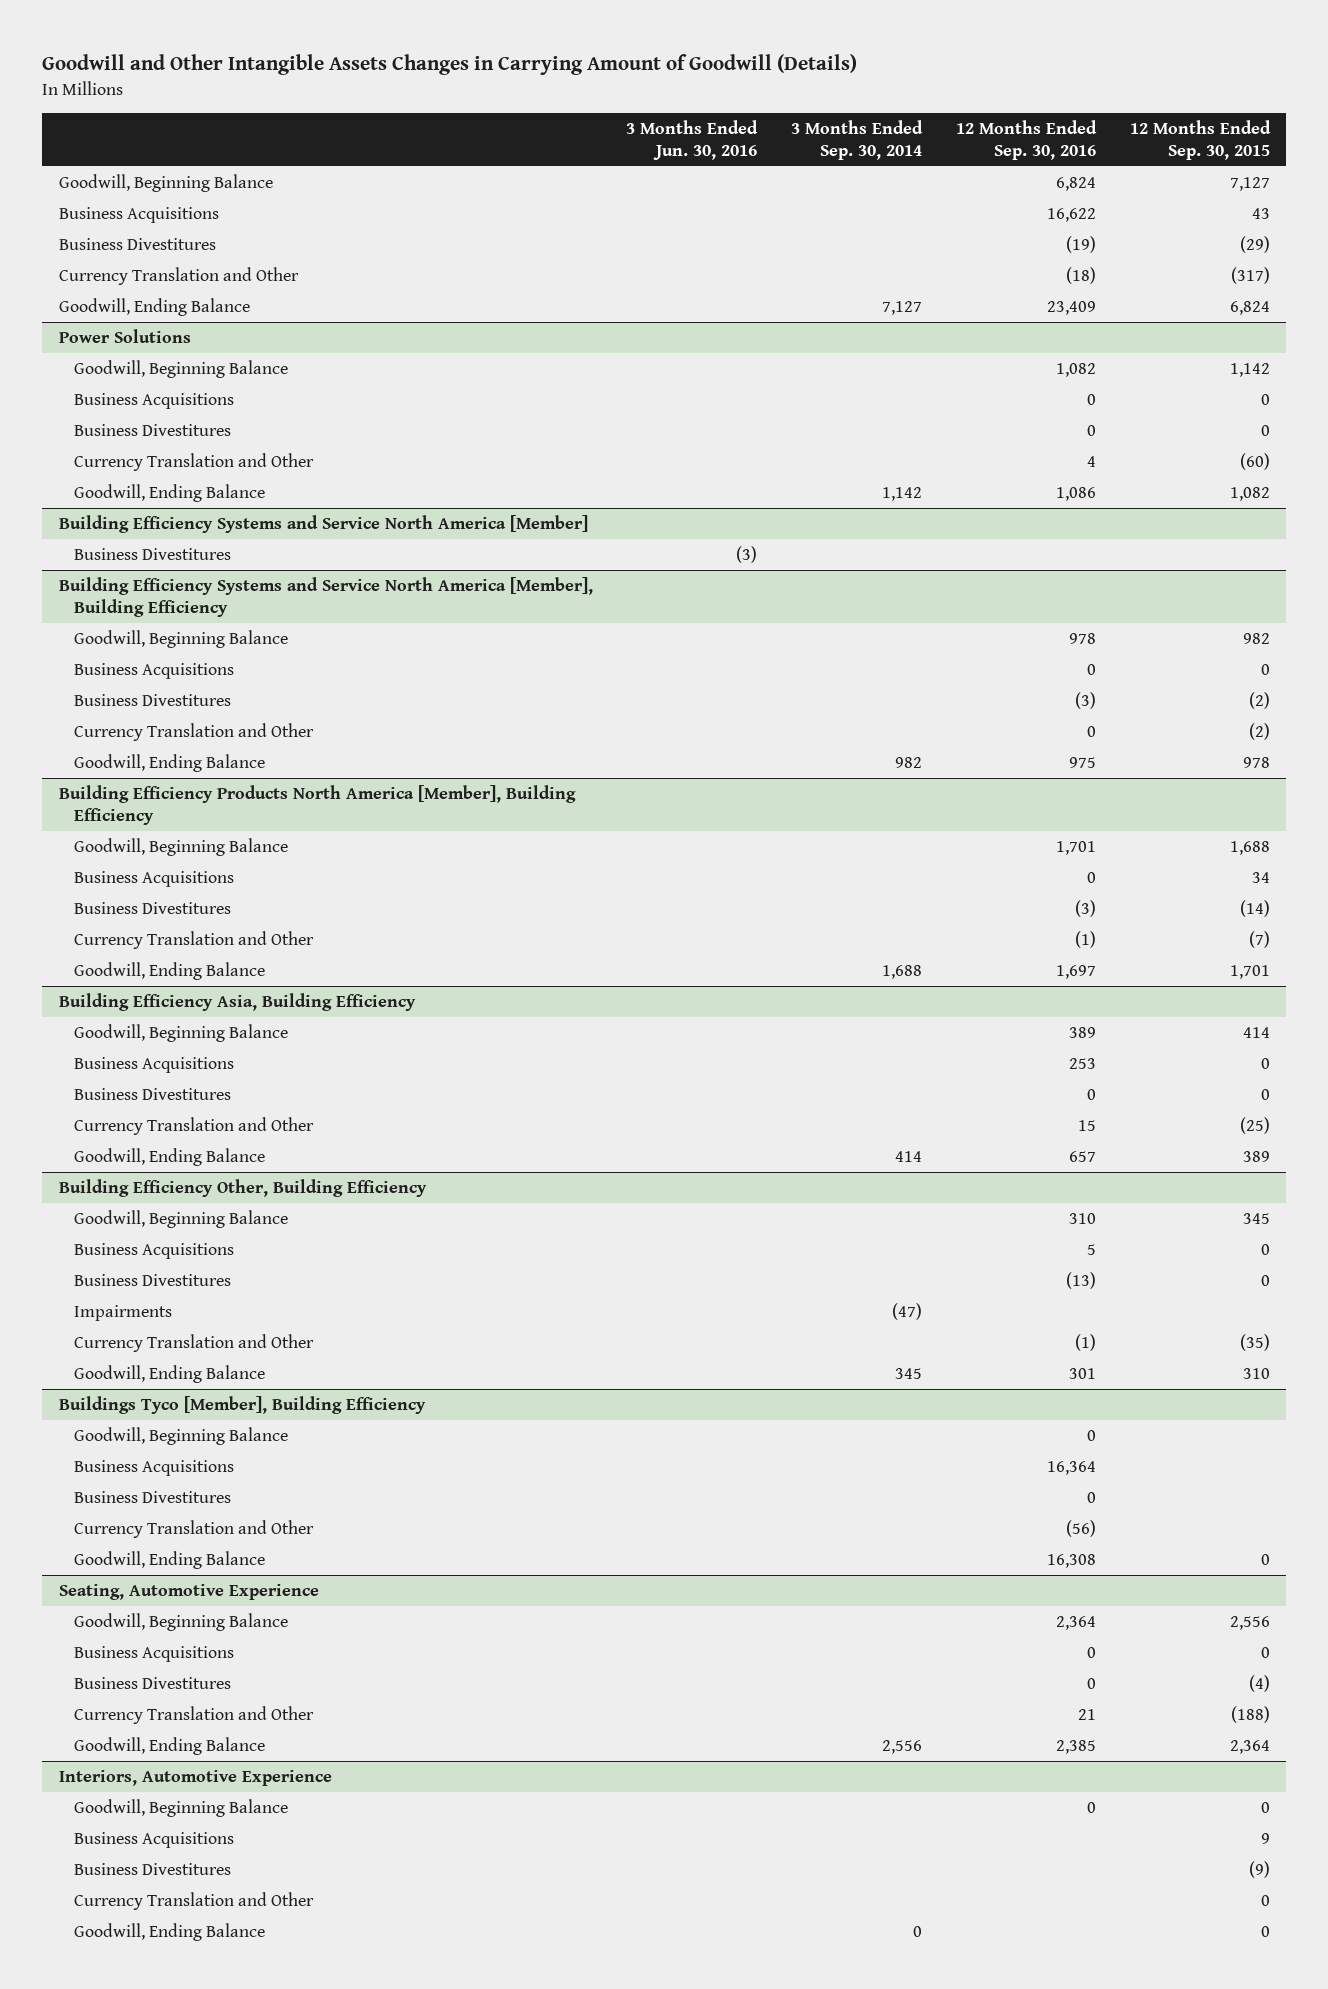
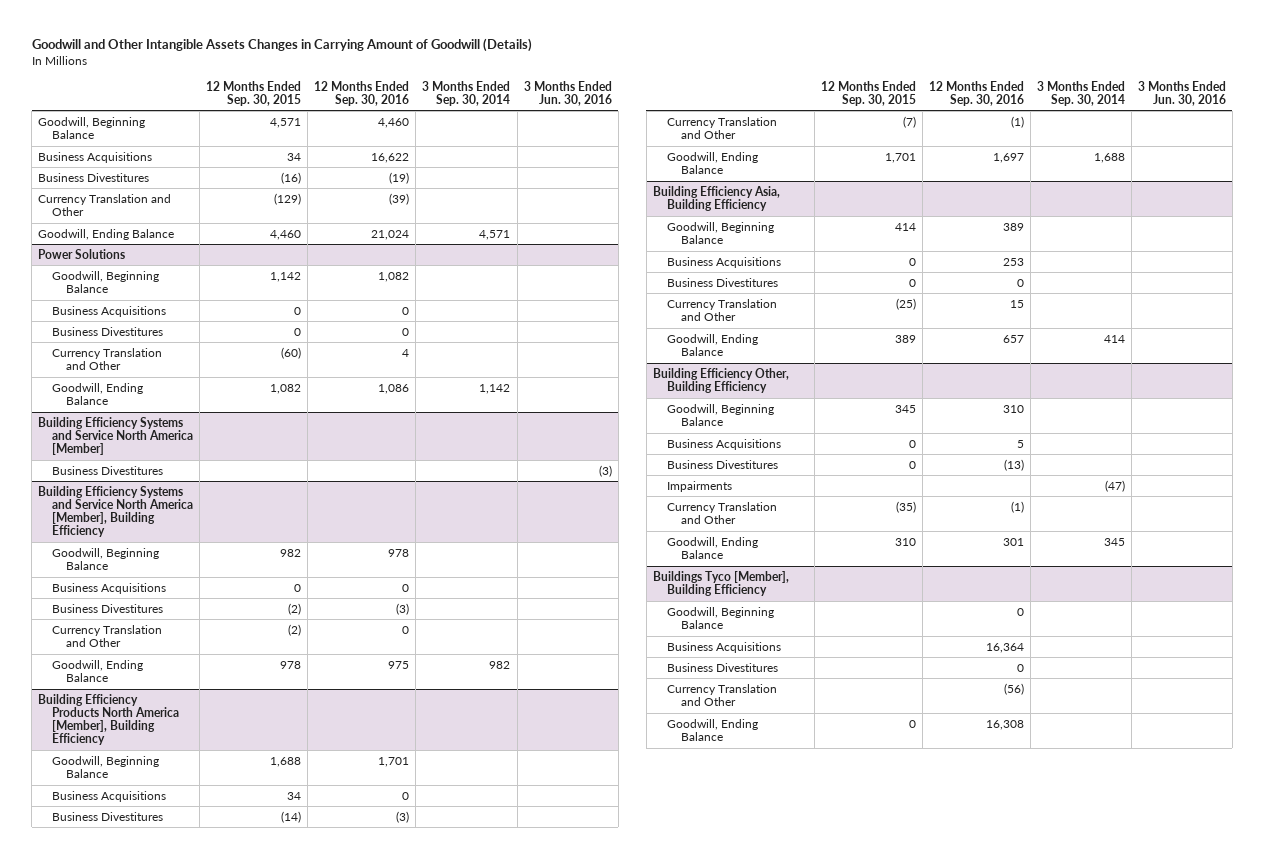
- | 3 Months Ended Jun. 30, 2016 | 3 Months Ended Sep. 30, 2014 | 12 Months Ended Sep. 30, 2016 | 12 Months Ended Sep. 30, 2015
+ | 12 Months Ended Sep. 30, 2015 | 12 Months Ended Sep. 30, 2016 | 3 Months Ended Sep. 30, 2014 | 3 Months Ended Jun. 30, 2016
- Goodwill, Beginning Balance | | | 6,824 | 7,127
- Business Acquisitions | | | 16,622 | 43
- Business Divestitures | | | (19) | (29)
- Currency Translation and Other | | | (18) | (317)
- Goodwill, Ending Balance | | 7,127 | 23,409 | 6,824
+ Goodwill, Beginning Balance | 4,571 | 4,460 | |
+ Business Acquisitions | 34 | 16,622 | |
+ Business Divestitures | (16) | (19) | |
+ Currency Translation and Other | (129) | (39) | |
+ Goodwill, Ending Balance | 4,460 | 21,024 | 4,571 |
- Seating, Automotive Experience
- Goodwill, Beginning Balance | | | 2,364 | 2,556
- Business Acquisitions | | | 0 | 0
- Business Divestitures | | | 0 | (4)
- Currency Translation and Other | | | 21 | (188)
- Goodwill, Ending Balance | | 2,556 | 2,385 | 2,364
- Interiors, Automotive Experience
- Goodwill, Beginning Balance | | | 0 | 0
- Business Acquisitions | | | | 9
- Business Divestitures | | | | (9)
- Currency Translation and Other | | | | 0
- Goodwill, Ending Balance | | 0 | | 0

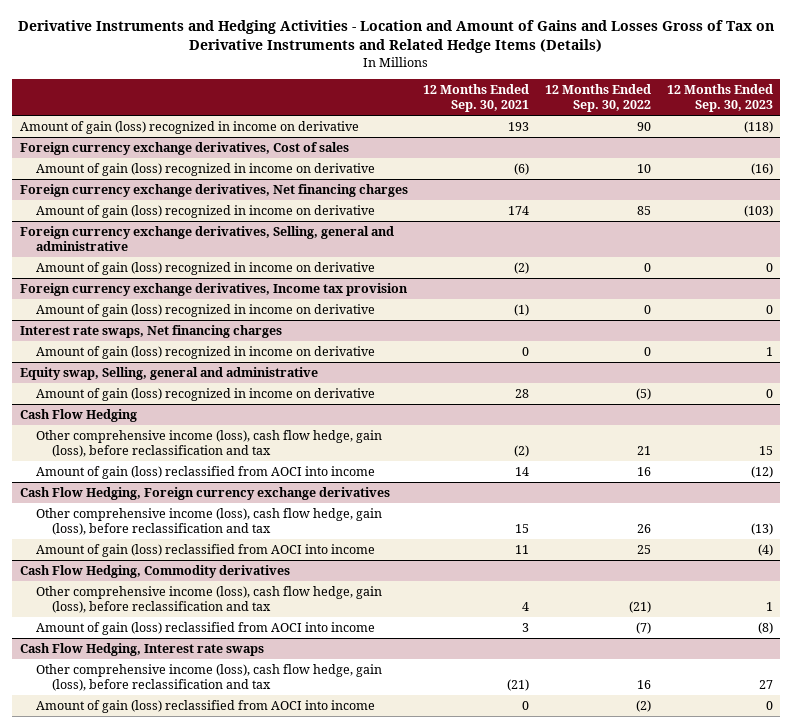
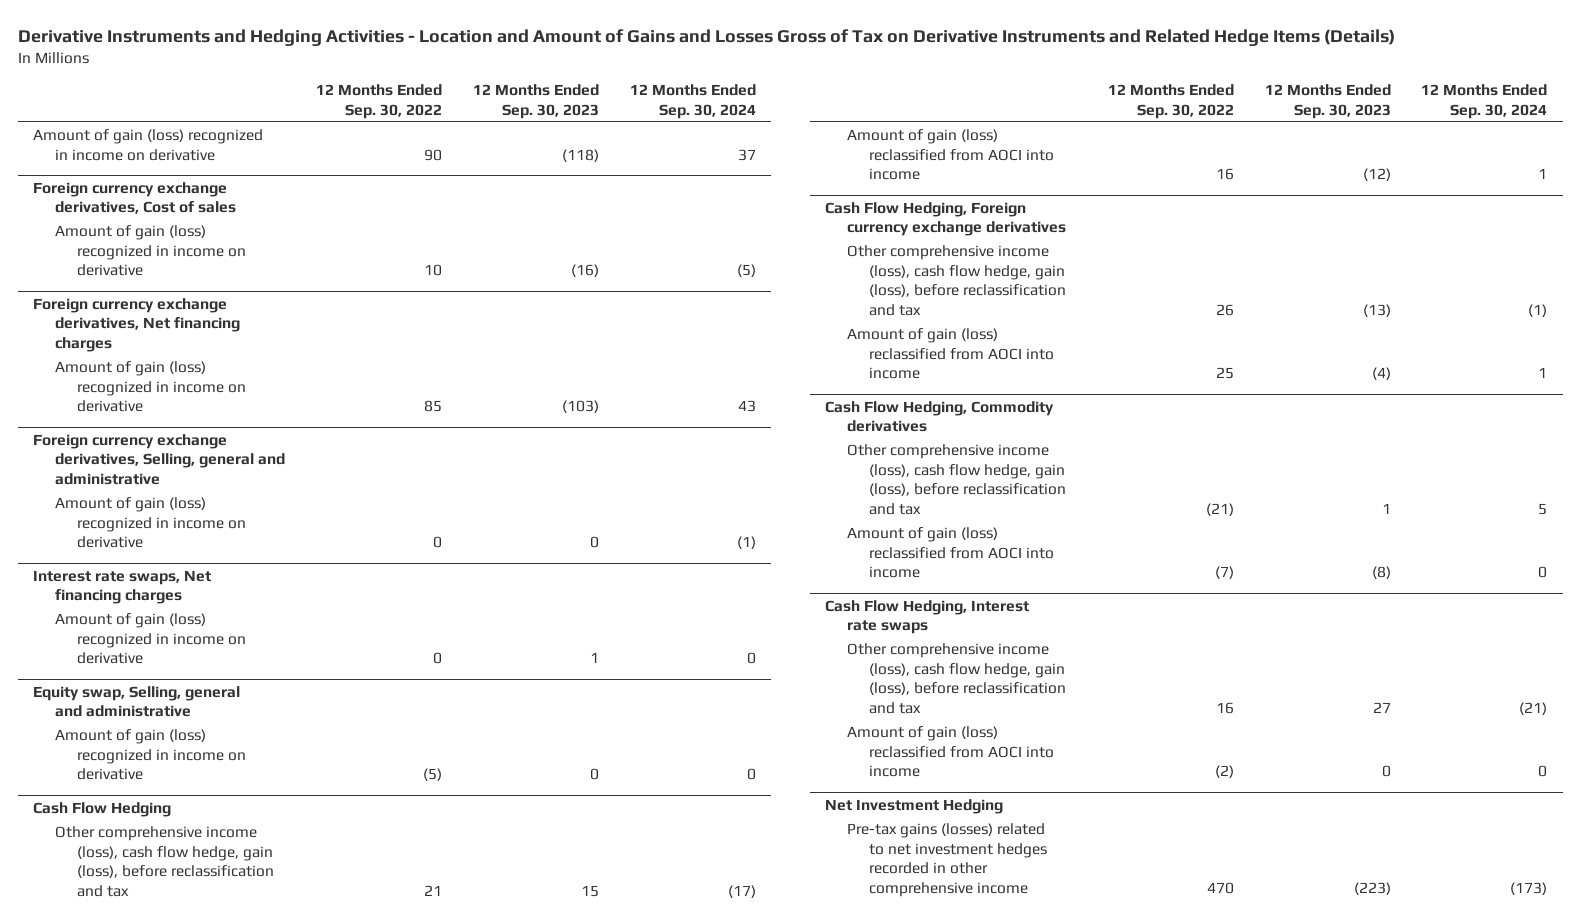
- | 12 Months Ended Sep. 30, 2021 | 12 Months Ended Sep. 30, 2022 | 12 Months Ended Sep. 30, 2023
+ | 12 Months Ended Sep. 30, 2022 | 12 Months Ended Sep. 30, 2023 | 12 Months Ended Sep. 30, 2024
- Foreign currency exchange derivatives, Income tax provision
- Amount of gain (loss) recognized in income on derivative | (1) | 0 | 0
+ Net Investment Hedging
+ Pre-tax gains (losses) related to net investment hedges recorded in other comprehensive income | 470 | (223) | (173)

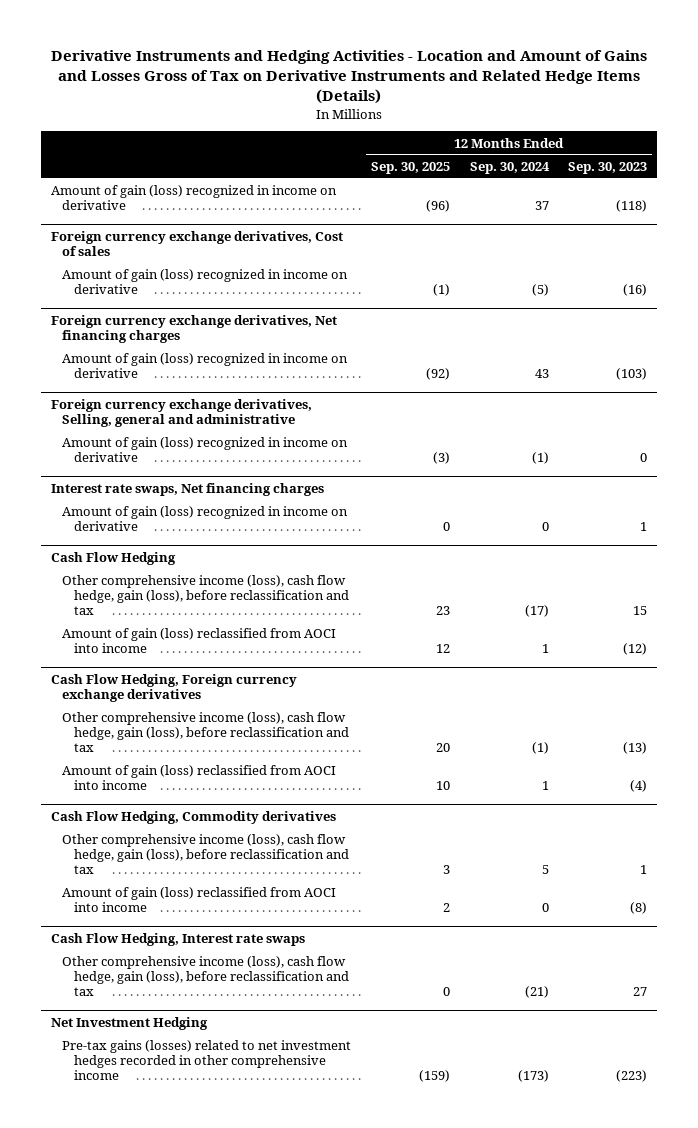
- | 12 Months Ended Sep. 30, 2022 | 12 Months Ended Sep. 30, 2023 | 12 Months Ended Sep. 30, 2024
+ | 12 Months Ended Sep. 30, 2025 | 12 Months Ended Sep. 30, 2024 | 12 Months Ended Sep. 30, 2023
- Equity swap, Selling, general and administrative
- Amount of gain (loss) recognized in income on derivative | (5) | 0 | 0
@ Cash Flow Hedging, Interest rate swaps
- Amount of gain (loss) reclassified from AOCI into income | (2) | 0 | 0

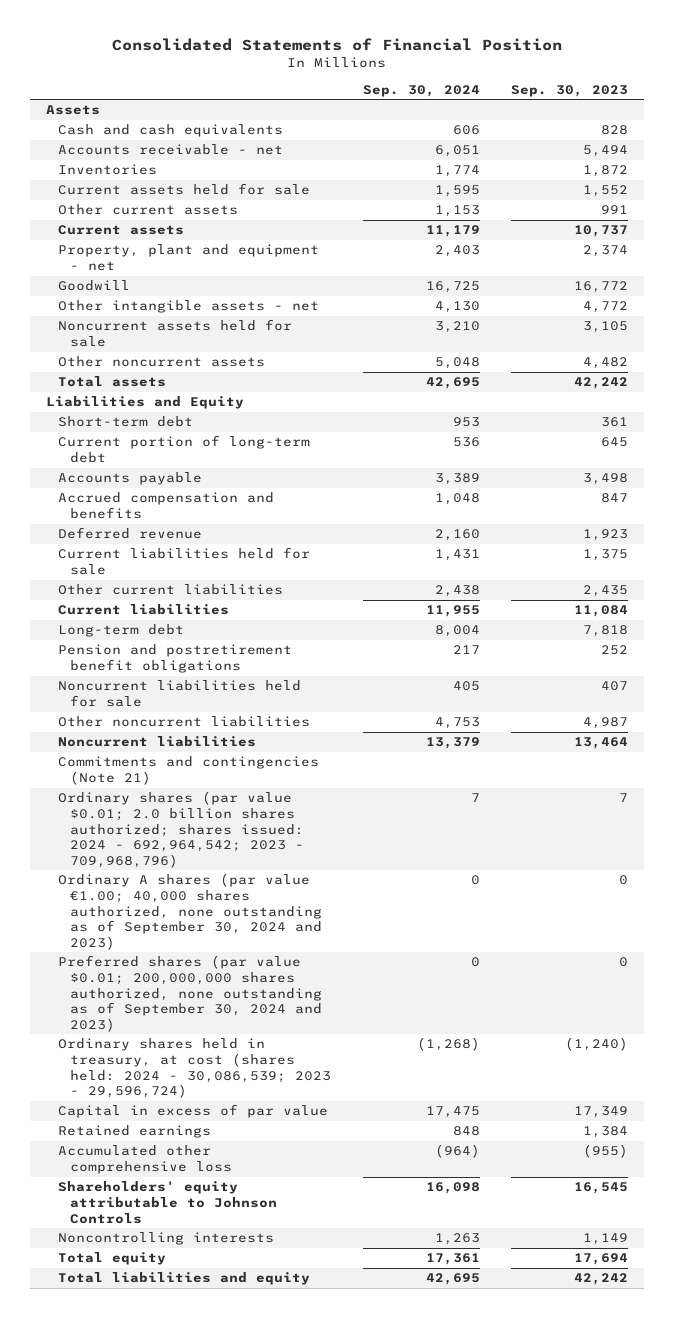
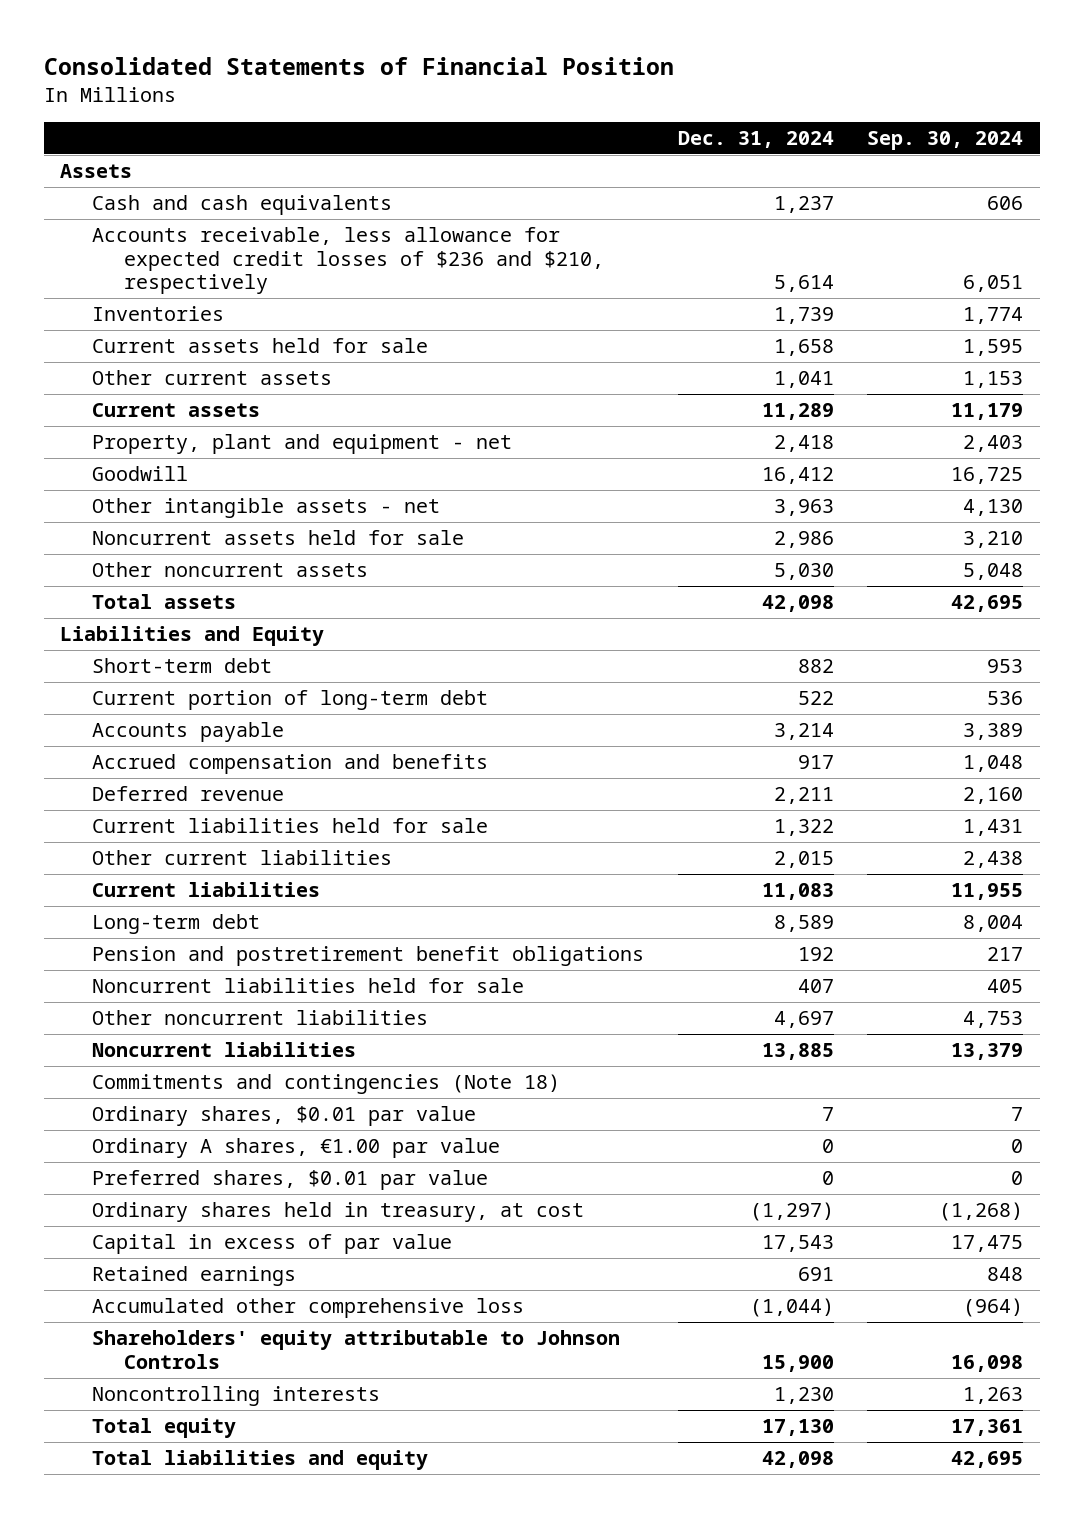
- | Sep. 30, 2024 | Sep. 30, 2023
+ | Dec. 31, 2024 | Sep. 30, 2024
- Accounts receivable - net | 6,051 | 5,494
+ Accounts receivable, less allowance for expected credit losses of $236 and $210, respectively | 5,614 | 6,051
- Commitments and contingencies (Note 21)
- Ordinary shares (par value $0.01; 2.0 billion shares authorized; shares issued: 2024 - 692,964,542; 2023 - 709,968,796) | 7 | 7
- Ordinary A shares (par value €1.00; 40,000 shares authorized, none outstanding as of September 30, 2024 and 2023) | 0 | 0
- Preferred shares (par value $0.01; 200,000,000 shares authorized, none outstanding as of September 30, 2024 and 2023) | 0 | 0
- Ordinary shares held in treasury, at cost (shares held: 2024 - 30,086,539; 2023 - 29,596,724) | (1,268) | (1,240)
+ Commitments and contingencies (Note 18)
+ Ordinary shares, $0.01 par value | 7 | 7
+ Ordinary A shares, €1.00 par value | 0 | 0
+ Preferred shares, $0.01 par value | 0 | 0
+ Ordinary shares held in treasury, at cost | (1,297) | (1,268)

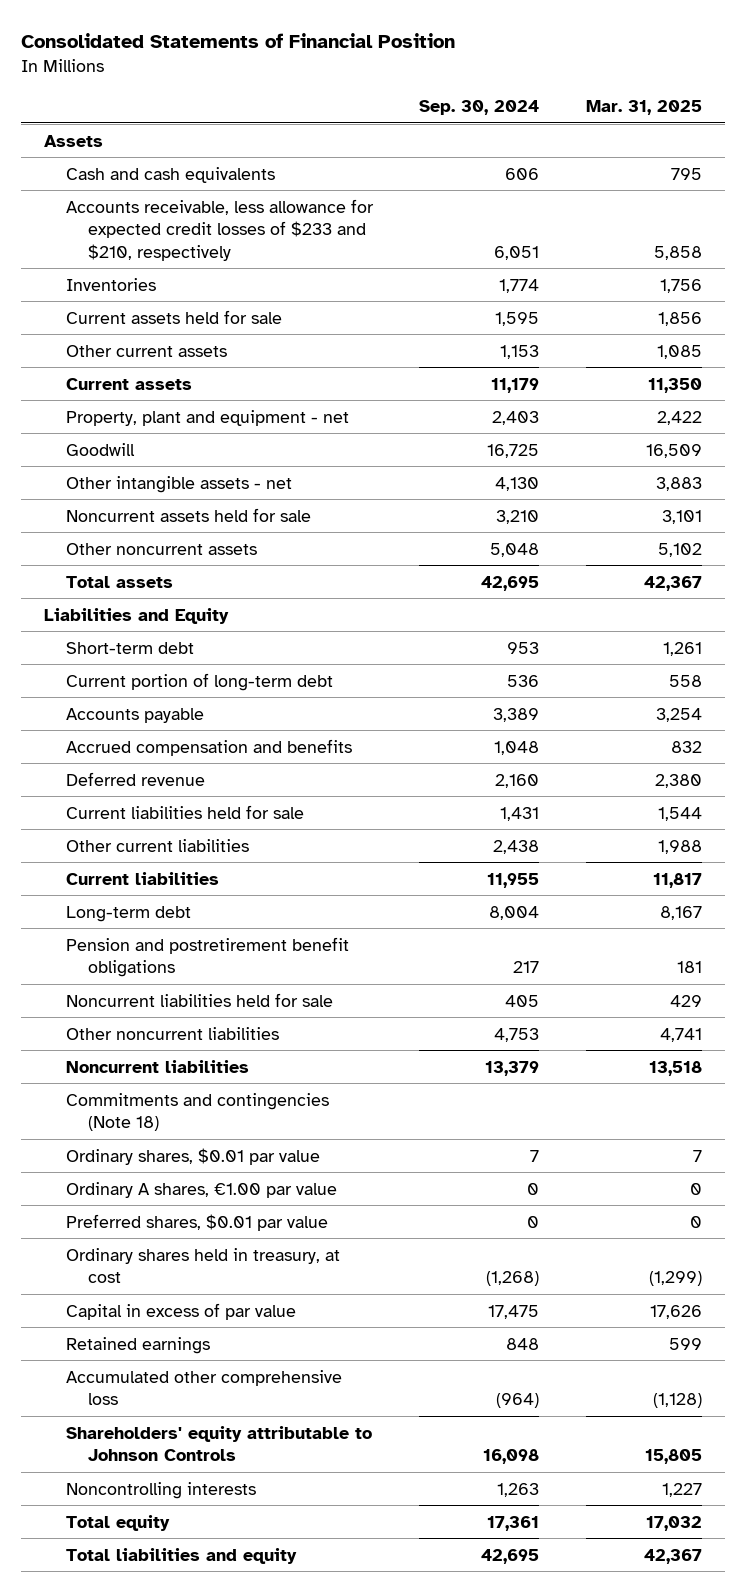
- | Dec. 31, 2024 | Sep. 30, 2024
+ | Sep. 30, 2024 | Mar. 31, 2025
- Accounts receivable, less allowance for expected credit losses of $236 and $210, respectively | 5,614 | 6,051
+ Accounts receivable, less allowance for expected credit losses of $233 and $210, respectively | 6,051 | 5,858

